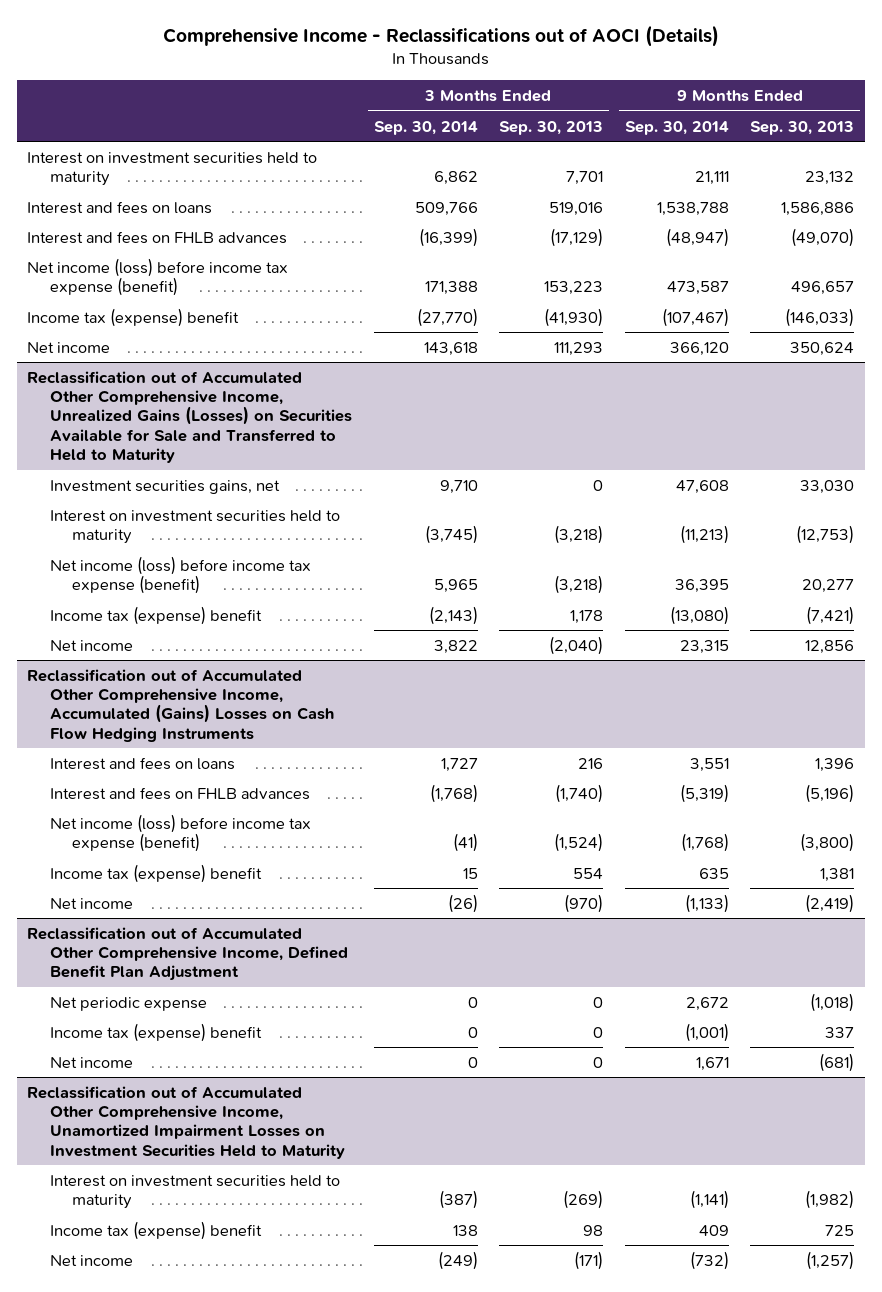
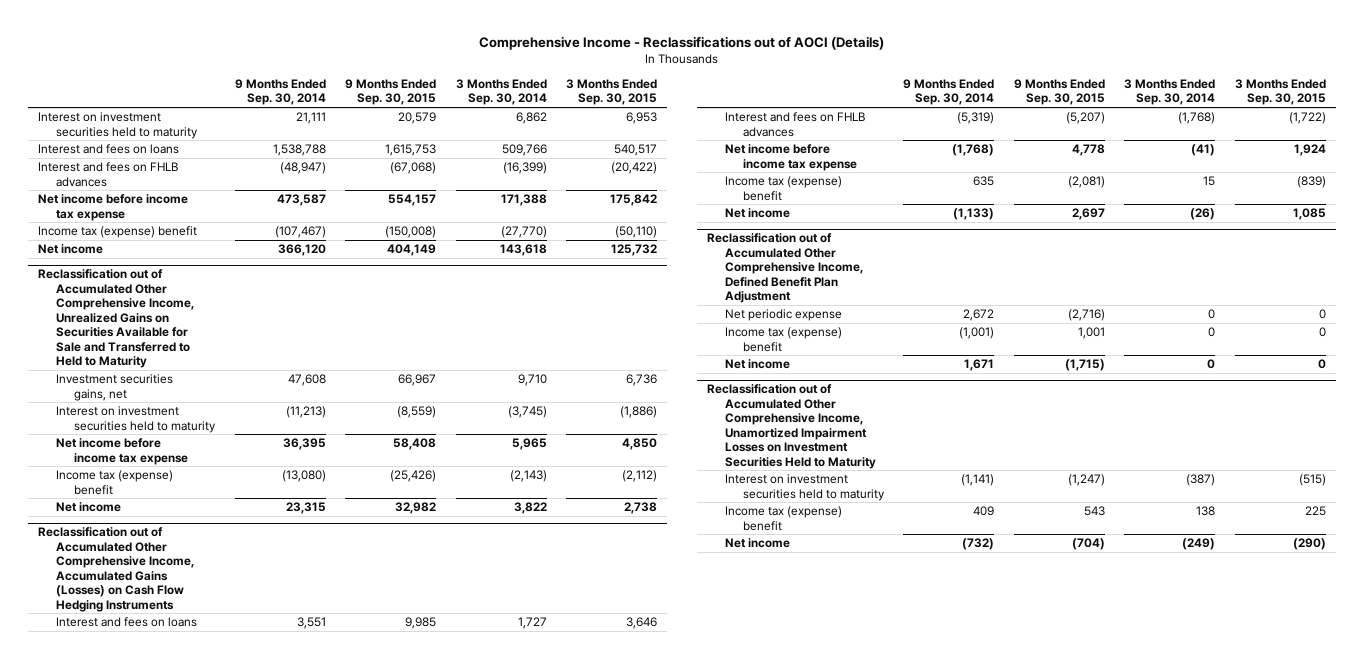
- | 3 Months Ended Sep. 30, 2014 | 3 Months Ended Sep. 30, 2013 | 9 Months Ended Sep. 30, 2014 | 9 Months Ended Sep. 30, 2013
+ | 9 Months Ended Sep. 30, 2014 | 9 Months Ended Sep. 30, 2015 | 3 Months Ended Sep. 30, 2014 | 3 Months Ended Sep. 30, 2015
- Net income (loss) before income tax expense (benefit) | 171,388 | 153,223 | 473,587 | 496,657
+ Net income before income tax expense | 473,587 | 554,157 | 171,388 | 175,842
- Reclassification out of Accumulated Other Comprehensive Income, Unrealized Gains (Losses) on Securities Available for Sale and Transferred to Held to Maturity
+ Reclassification out of Accumulated Other Comprehensive Income, Unrealized Gains on Securities Available for Sale and Transferred to Held to Maturity
- Net income (loss) before income tax expense (benefit) | 5,965 | (3,218) | 36,395 | 20,277
+ Net income before income tax expense | 36,395 | 58,408 | 5,965 | 4,850
- Reclassification out of Accumulated Other Comprehensive Income, Accumulated (Gains) Losses on Cash Flow Hedging Instruments
+ Reclassification out of Accumulated Other Comprehensive Income, Accumulated Gains (Losses) on Cash Flow Hedging Instruments
- Net income (loss) before income tax expense (benefit) | (41) | (1,524) | (1,768) | (3,800)
+ Net income before income tax expense | (1,768) | 4,778 | (41) | 1,924

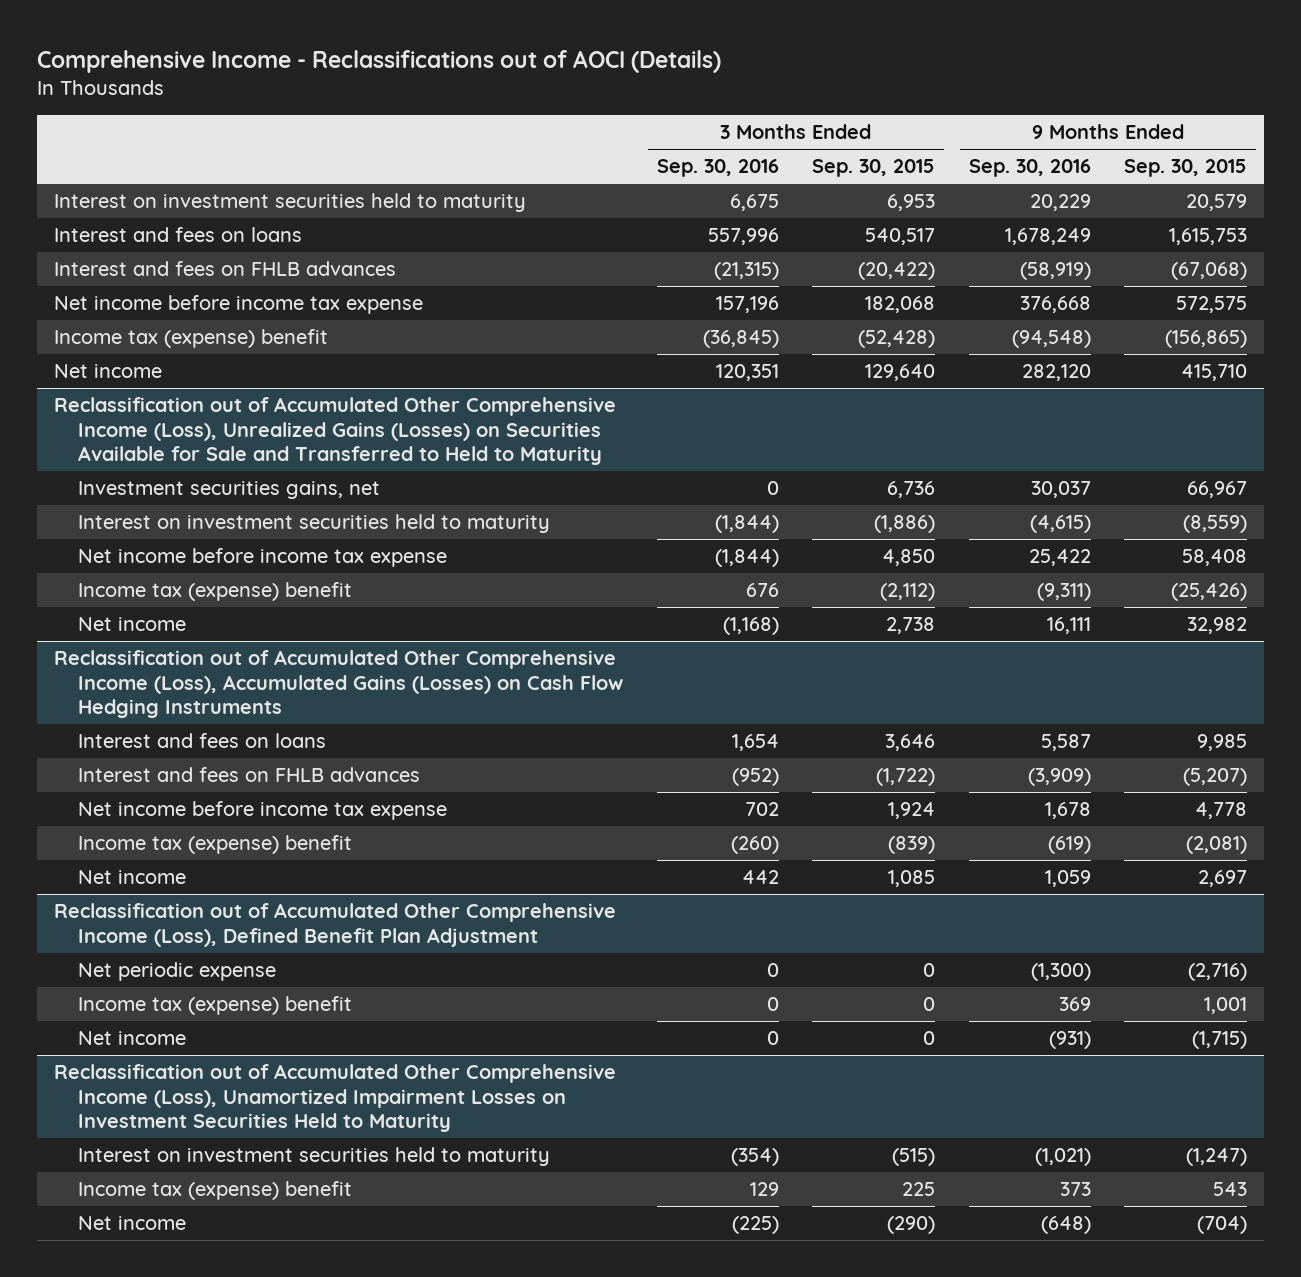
- | 9 Months Ended Sep. 30, 2014 | 9 Months Ended Sep. 30, 2015 | 3 Months Ended Sep. 30, 2014 | 3 Months Ended Sep. 30, 2015
+ | 3 Months Ended Sep. 30, 2016 | 3 Months Ended Sep. 30, 2015 | 9 Months Ended Sep. 30, 2016 | 9 Months Ended Sep. 30, 2015
- Net income before income tax expense | 473,587 | 554,157 | 171,388 | 175,842
- Income tax (expense) benefit | (107,467) | (150,008) | (27,770) | (50,110)
- Net income | 366,120 | 404,149 | 143,618 | 125,732
- Reclassification out of Accumulated Other Comprehensive Income, Unrealized Gains on Securities Available for Sale and Transferred to Held to Maturity
+ Net income before income tax expense | 157,196 | 182,068 | 376,668 | 572,575
+ Income tax (expense) benefit | (36,845) | (52,428) | (94,548) | (156,865)
+ Net income | 120,351 | 129,640 | 282,120 | 415,710
+ Reclassification out of Accumulated Other Comprehensive Income (Loss), Unrealized Gains (Losses) on Securities Available for Sale and Transferred to Held to Maturity
- Reclassification out of Accumulated Other Comprehensive Income, Accumulated Gains (Losses) on Cash Flow Hedging Instruments
+ Reclassification out of Accumulated Other Comprehensive Income (Loss), Accumulated Gains (Losses) on Cash Flow Hedging Instruments
- Reclassification out of Accumulated Other Comprehensive Income, Defined Benefit Plan Adjustment
+ Reclassification out of Accumulated Other Comprehensive Income (Loss), Defined Benefit Plan Adjustment
- Reclassification out of Accumulated Other Comprehensive Income, Unamortized Impairment Losses on Investment Securities Held to Maturity
+ Reclassification out of Accumulated Other Comprehensive Income (Loss), Unamortized Impairment Losses on Investment Securities Held to Maturity

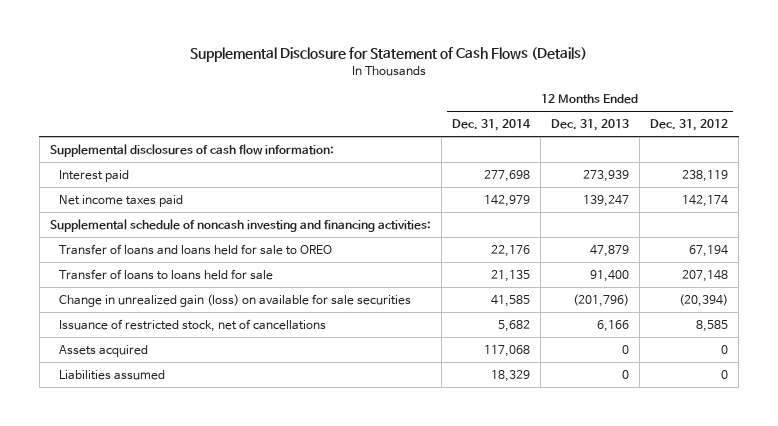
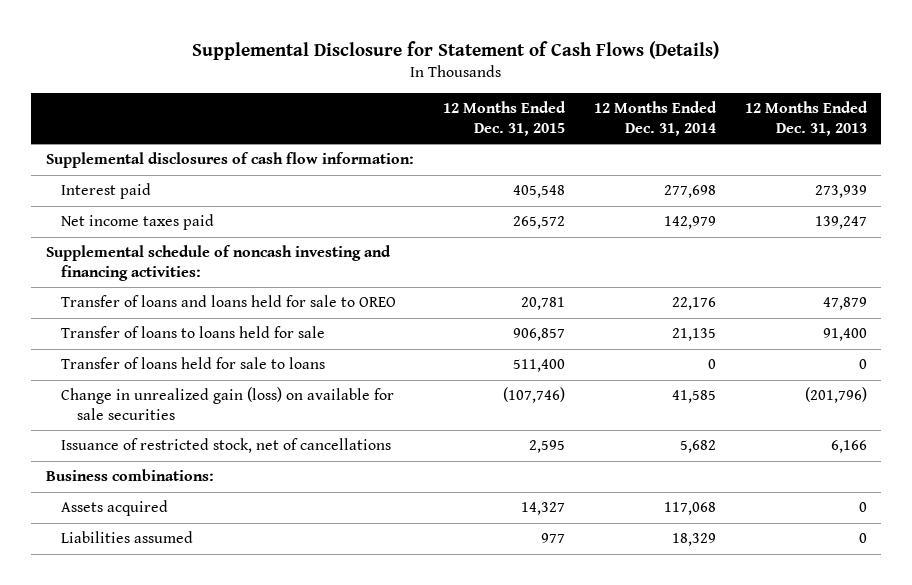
- | 12 Months Ended Dec. 31, 2014 | 12 Months Ended Dec. 31, 2013 | 12 Months Ended Dec. 31, 2012
+ | 12 Months Ended Dec. 31, 2015 | 12 Months Ended Dec. 31, 2014 | 12 Months Ended Dec. 31, 2013
+ Transfer of loans held for sale to loans | 511,400 | 0 | 0
+ Business combinations:

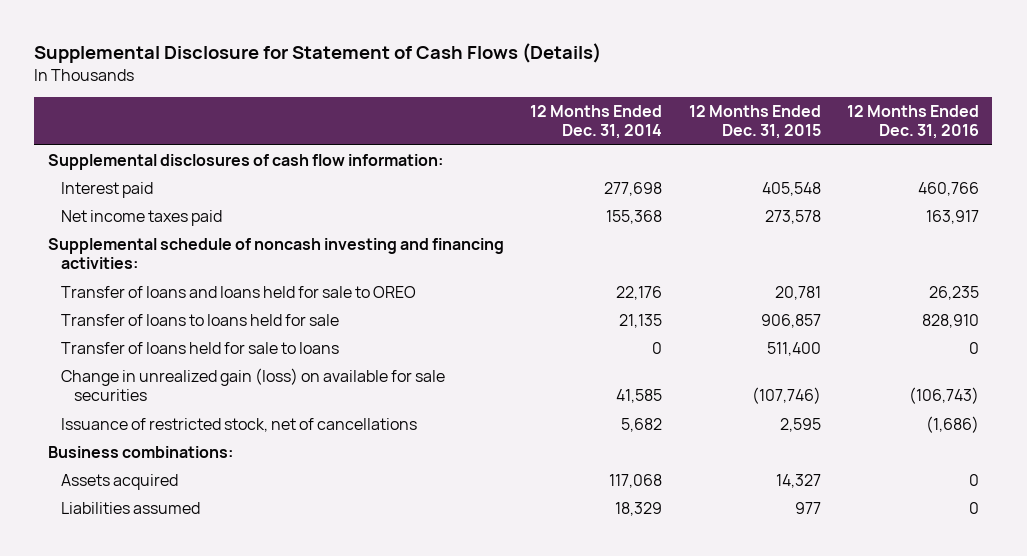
- | 12 Months Ended Dec. 31, 2015 | 12 Months Ended Dec. 31, 2014 | 12 Months Ended Dec. 31, 2013
+ | 12 Months Ended Dec. 31, 2014 | 12 Months Ended Dec. 31, 2015 | 12 Months Ended Dec. 31, 2016
- Net income taxes paid | 265,572 | 142,979 | 139,247
+ Net income taxes paid | 155,368 | 273,578 | 163,917

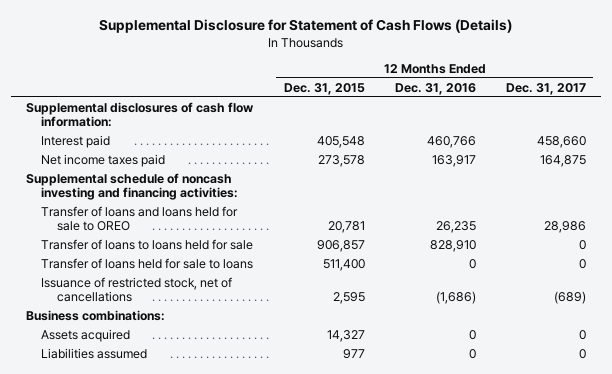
- | 12 Months Ended Dec. 31, 2014 | 12 Months Ended Dec. 31, 2015 | 12 Months Ended Dec. 31, 2016
+ | 12 Months Ended Dec. 31, 2015 | 12 Months Ended Dec. 31, 2016 | 12 Months Ended Dec. 31, 2017
- Change in unrealized gain (loss) on available for sale securities | 41,585 | (107,746) | (106,743)

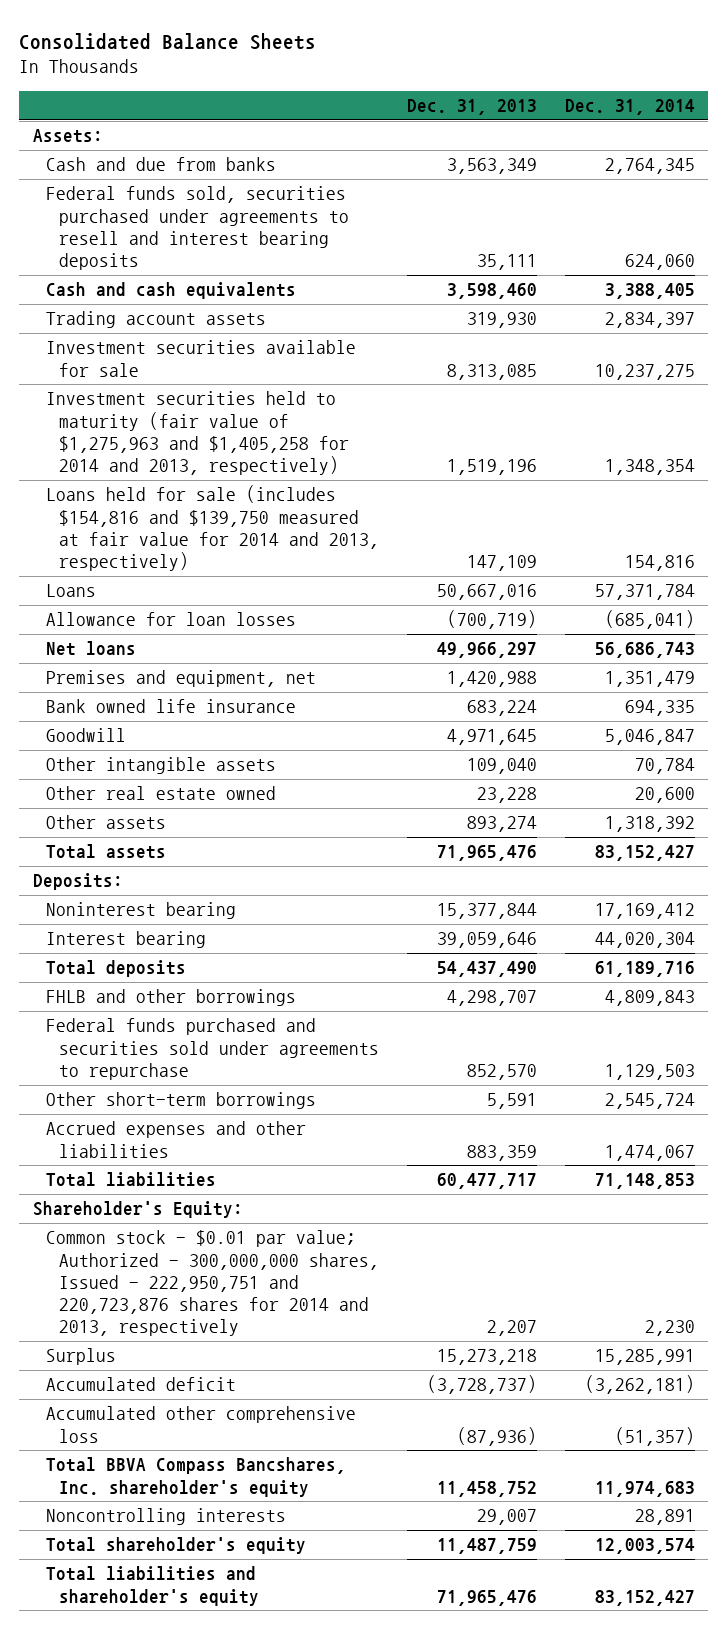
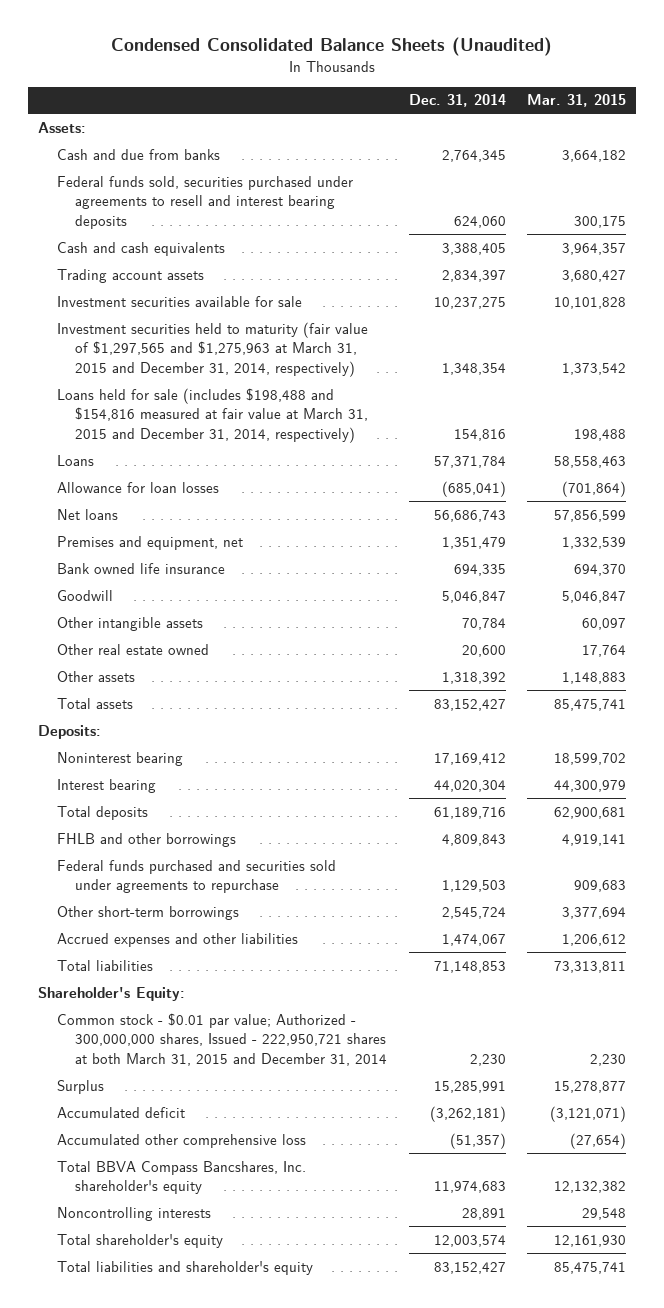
- Consolidated Balance Sheets
+ Condensed Consolidated Balance Sheets (Unaudited)
- | Dec. 31, 2013 | Dec. 31, 2014
+ | Dec. 31, 2014 | Mar. 31, 2015
- Investment securities held to maturity (fair value of $1,275,963 and $1,405,258 for 2014 and 2013, respectively) | 1,519,196 | 1,348,354
- Loans held for sale (includes $154,816 and $139,750 measured at fair value for 2014 and 2013, respectively) | 147,109 | 154,816
+ Investment securities held to maturity (fair value of $1,297,565 and $1,275,963 at March 31, 2015 and December 31, 2014, respectively) | 1,348,354 | 1,373,542
+ Loans held for sale (includes $198,488 and $154,816 measured at fair value at March 31, 2015 and December 31, 2014, respectively) | 154,816 | 198,488
- Common stock - $0.01 par value; Authorized - 300,000,000 shares, Issued - 222,950,751 and 220,723,876 shares for 2014 and 2013, respectively | 2,207 | 2,230
+ Common stock - $0.01 par value; Authorized - 300,000,000 shares, Issued - 222,950,721 shares at both March 31, 2015 and December 31, 2014 | 2,230 | 2,230

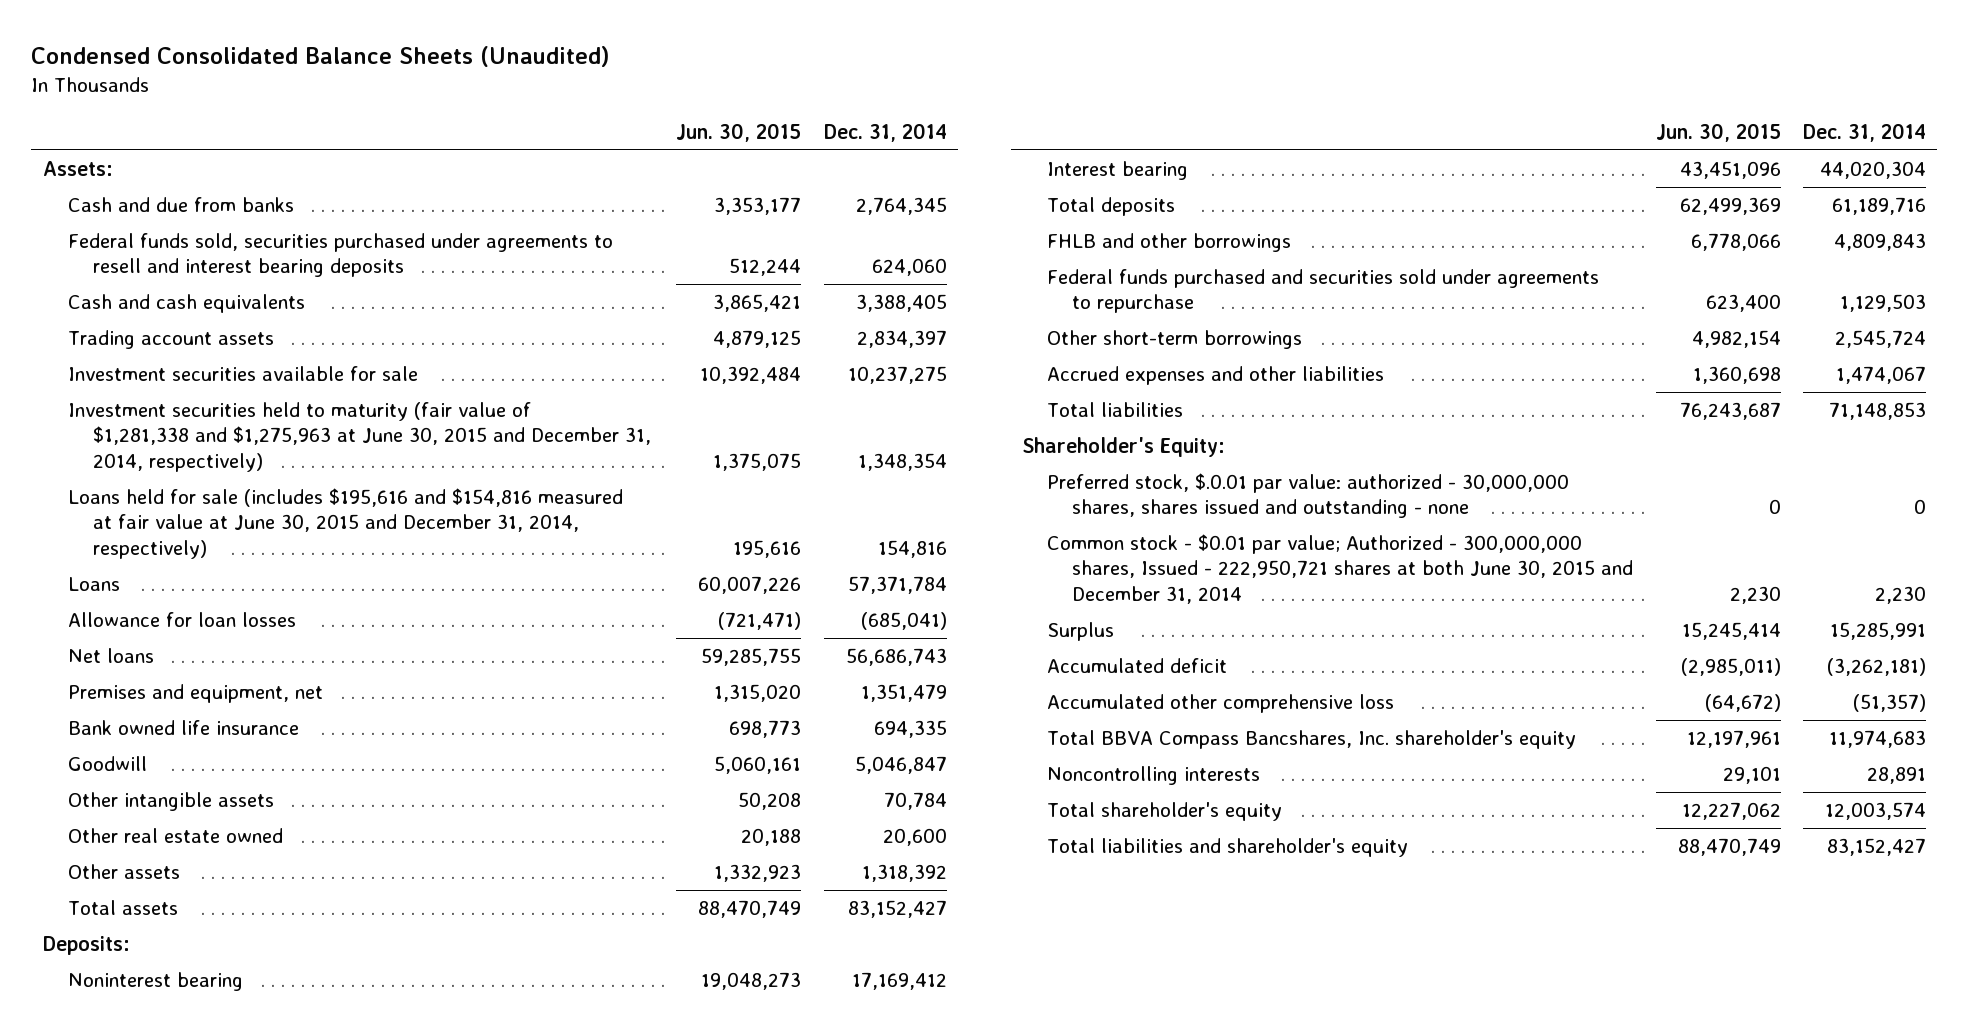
- | Dec. 31, 2014 | Mar. 31, 2015
+ | Jun. 30, 2015 | Dec. 31, 2014
- Investment securities held to maturity (fair value of $1,297,565 and $1,275,963 at March 31, 2015 and December 31, 2014, respectively) | 1,348,354 | 1,373,542
- Loans held for sale (includes $198,488 and $154,816 measured at fair value at March 31, 2015 and December 31, 2014, respectively) | 154,816 | 198,488
+ Investment securities held to maturity (fair value of $1,281,338 and $1,275,963 at June 30, 2015 and December 31, 2014, respectively) | 1,375,075 | 1,348,354
+ Loans held for sale (includes $195,616 and $154,816 measured at fair value at June 30, 2015 and December 31, 2014, respectively) | 195,616 | 154,816
- Common stock - $0.01 par value; Authorized - 300,000,000 shares, Issued - 222,950,721 shares at both March 31, 2015 and December 31, 2014 | 2,230 | 2,230
+ Preferred stock, $.0.01 par value: authorized - 30,000,000 shares, shares issued and outstanding - none | 0 | 0
+ Common stock - $0.01 par value; Authorized - 300,000,000 shares, Issued - 222,950,721 shares at both June 30, 2015 and December 31, 2014 | 2,230 | 2,230

